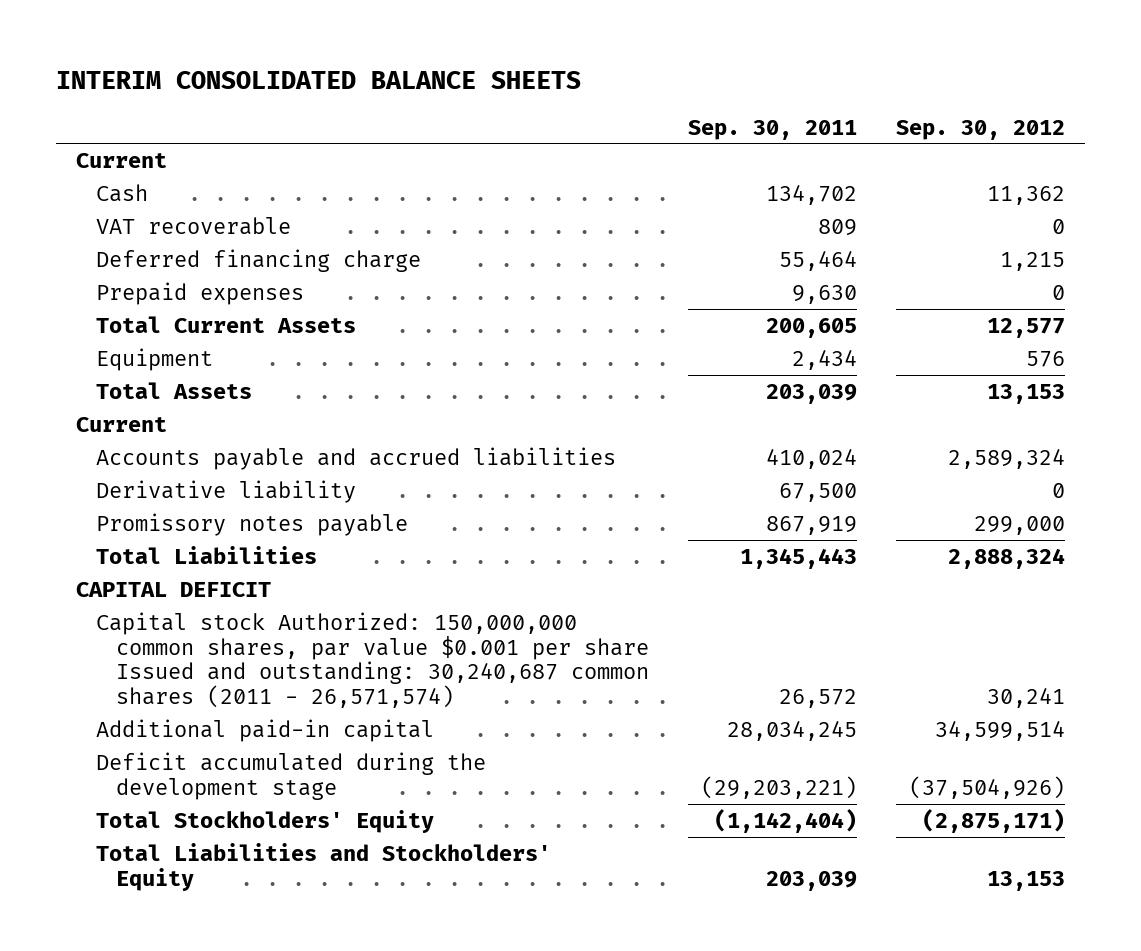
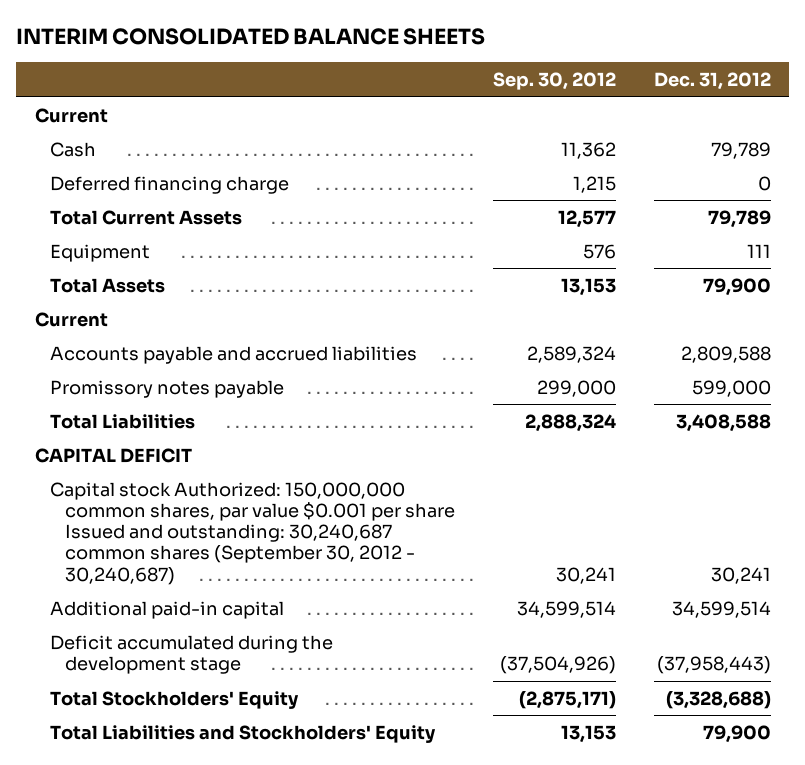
- | Sep. 30, 2011 | Sep. 30, 2012
+ | Sep. 30, 2012 | Dec. 31, 2012
- VAT recoverable | 809 | 0
- Prepaid expenses | 9,630 | 0
- Derivative liability | 67,500 | 0
- Capital stock Authorized: 150,000,000 common shares, par value $0.001 per share Issued and outstanding: 30,240,687 common shares (2011 - 26,571,574) | 26,572 | 30,241
+ Capital stock Authorized: 150,000,000 common shares, par value $0.001 per share Issued and outstanding: 30,240,687 common shares (September 30, 2012 - 30,240,687) | 30,241 | 30,241

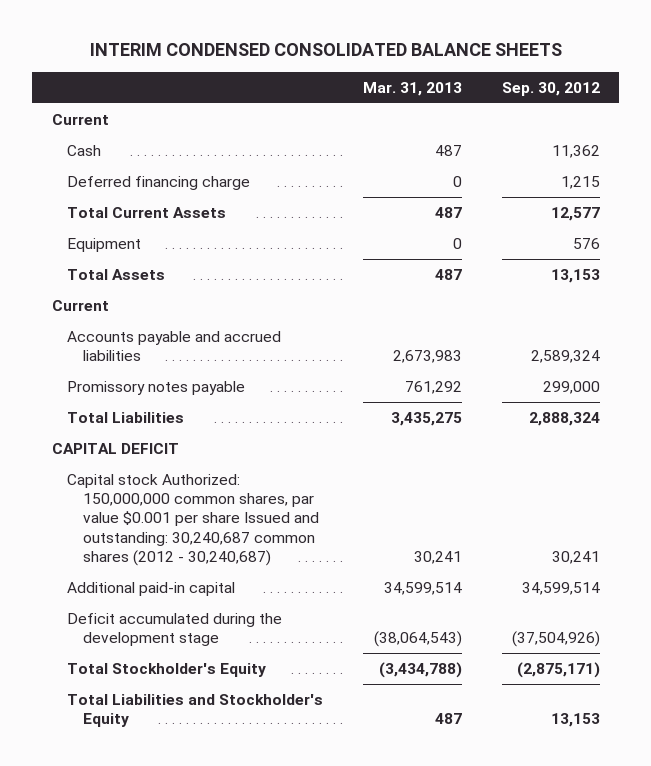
- INTERIM CONSOLIDATED BALANCE SHEETS
+ INTERIM CONDENSED CONSOLIDATED BALANCE SHEETS
- | Sep. 30, 2012 | Dec. 31, 2012
+ | Mar. 31, 2013 | Sep. 30, 2012
- Capital stock Authorized: 150,000,000 common shares, par value $0.001 per share Issued and outstanding: 30,240,687 common shares (September 30, 2012 - 30,240,687) | 30,241 | 30,241
+ Capital stock Authorized: 150,000,000 common shares, par value $0.001 per share Issued and outstanding: 30,240,687 common shares (2012 - 30,240,687) | 30,241 | 30,241
- Total Stockholders' Equity | (2,875,171) | (3,328,688)
- Total Liabilities and Stockholders' Equity | 13,153 | 79,900
+ Total Stockholder's Equity | (3,434,788) | (2,875,171)
+ Total Liabilities and Stockholder's Equity | 487 | 13,153

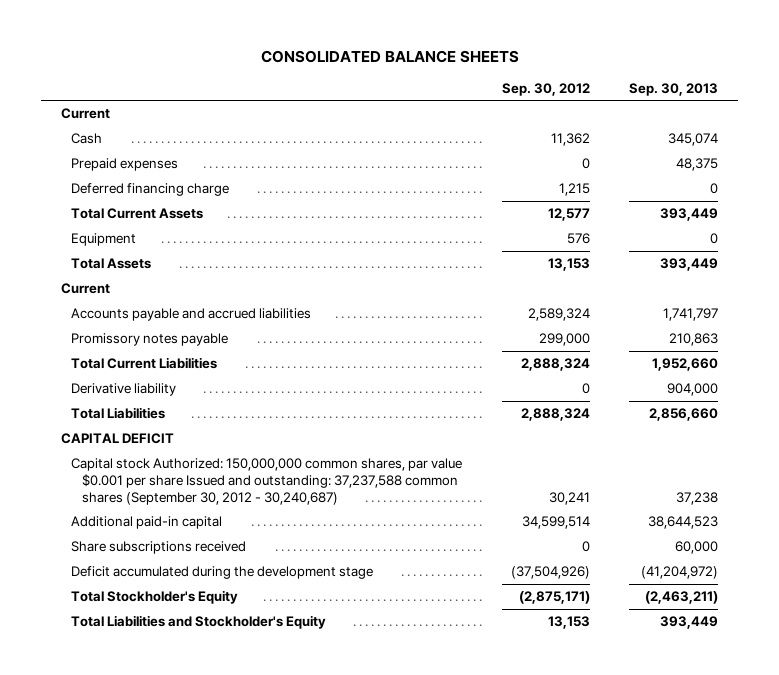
- INTERIM CONDENSED CONSOLIDATED BALANCE SHEETS
+ CONSOLIDATED BALANCE SHEETS
- | Mar. 31, 2013 | Sep. 30, 2012
+ | Sep. 30, 2012 | Sep. 30, 2013
+ Prepaid expenses | 0 | 48,375
+ Total Current Liabilities | 2,888,324 | 1,952,660
+ Derivative liability | 0 | 904,000
- Capital stock Authorized: 150,000,000 common shares, par value $0.001 per share Issued and outstanding: 30,240,687 common shares (2012 - 30,240,687) | 30,241 | 30,241
+ Capital stock Authorized: 150,000,000 common shares, par value $0.001 per share Issued and outstanding: 37,237,588 common shares (September 30, 2012 - 30,240,687) | 30,241 | 37,238
+ Share subscriptions received | 0 | 60,000

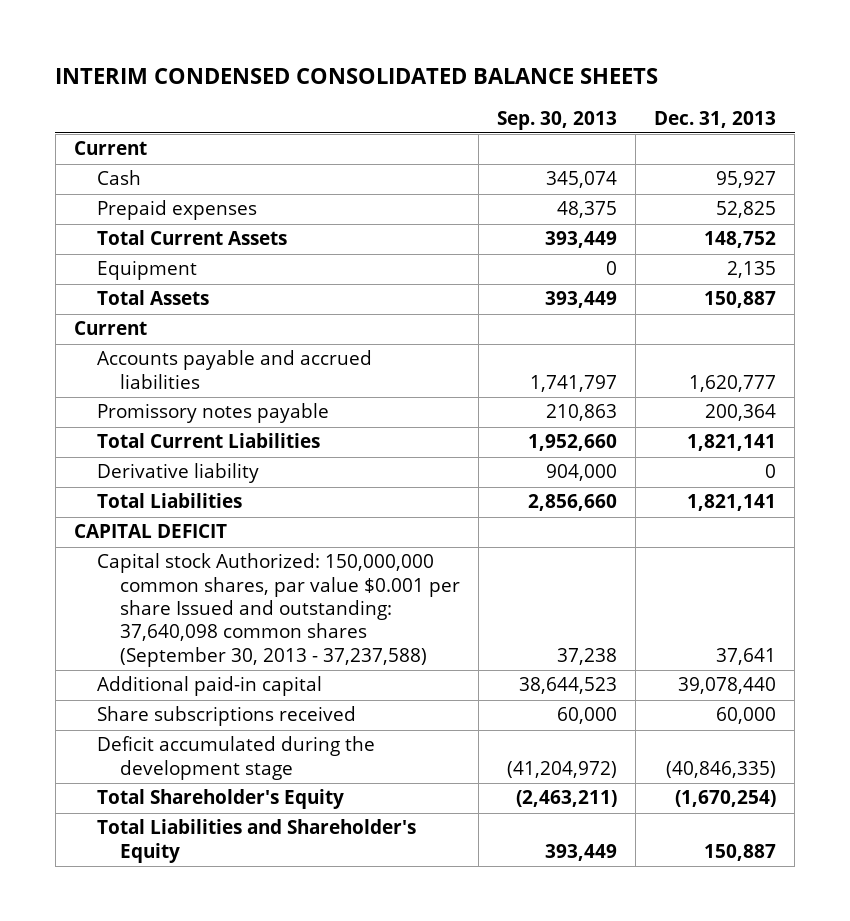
- CONSOLIDATED BALANCE SHEETS
+ INTERIM CONDENSED CONSOLIDATED BALANCE SHEETS
- | Sep. 30, 2012 | Sep. 30, 2013
+ | Sep. 30, 2013 | Dec. 31, 2013
- Deferred financing charge | 1,215 | 0
- Capital stock Authorized: 150,000,000 common shares, par value $0.001 per share Issued and outstanding: 37,237,588 common shares (September 30, 2012 - 30,240,687) | 30,241 | 37,238
+ Capital stock Authorized: 150,000,000 common shares, par value $0.001 per share Issued and outstanding: 37,640,098 common shares (September 30, 2013 - 37,237,588) | 37,238 | 37,641
- Total Stockholder's Equity | (2,875,171) | (2,463,211)
- Total Liabilities and Stockholder's Equity | 13,153 | 393,449
+ Total Shareholder's Equity | (2,463,211) | (1,670,254)
+ Total Liabilities and Shareholder's Equity | 393,449 | 150,887

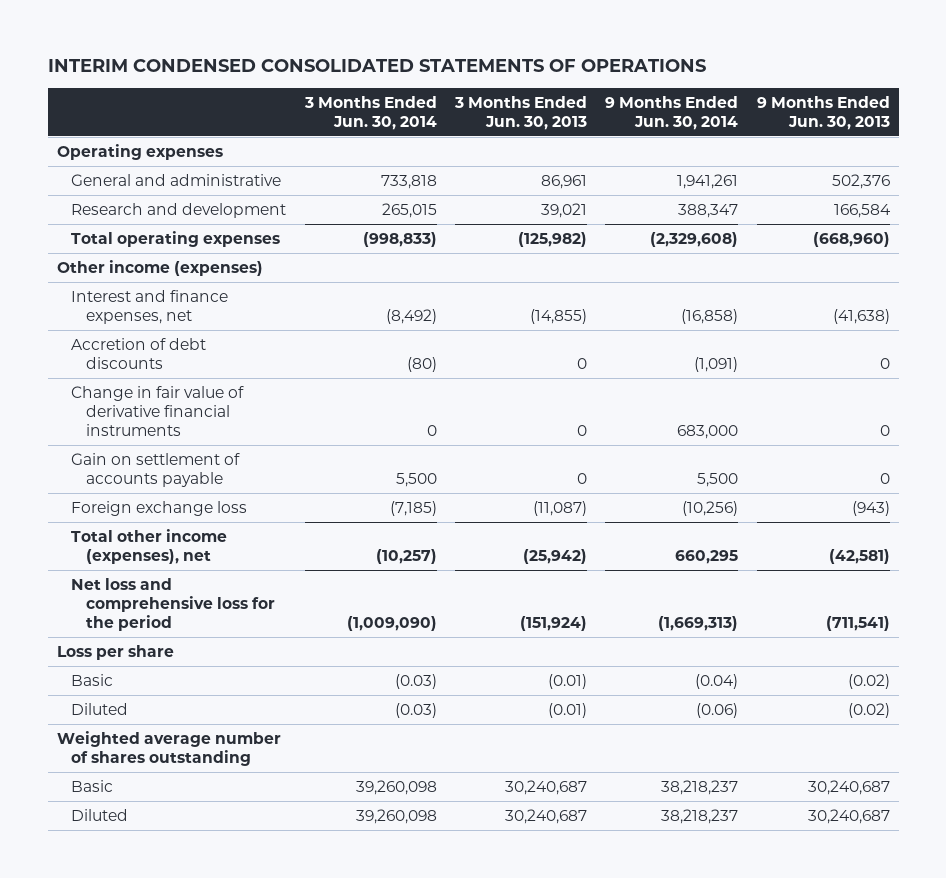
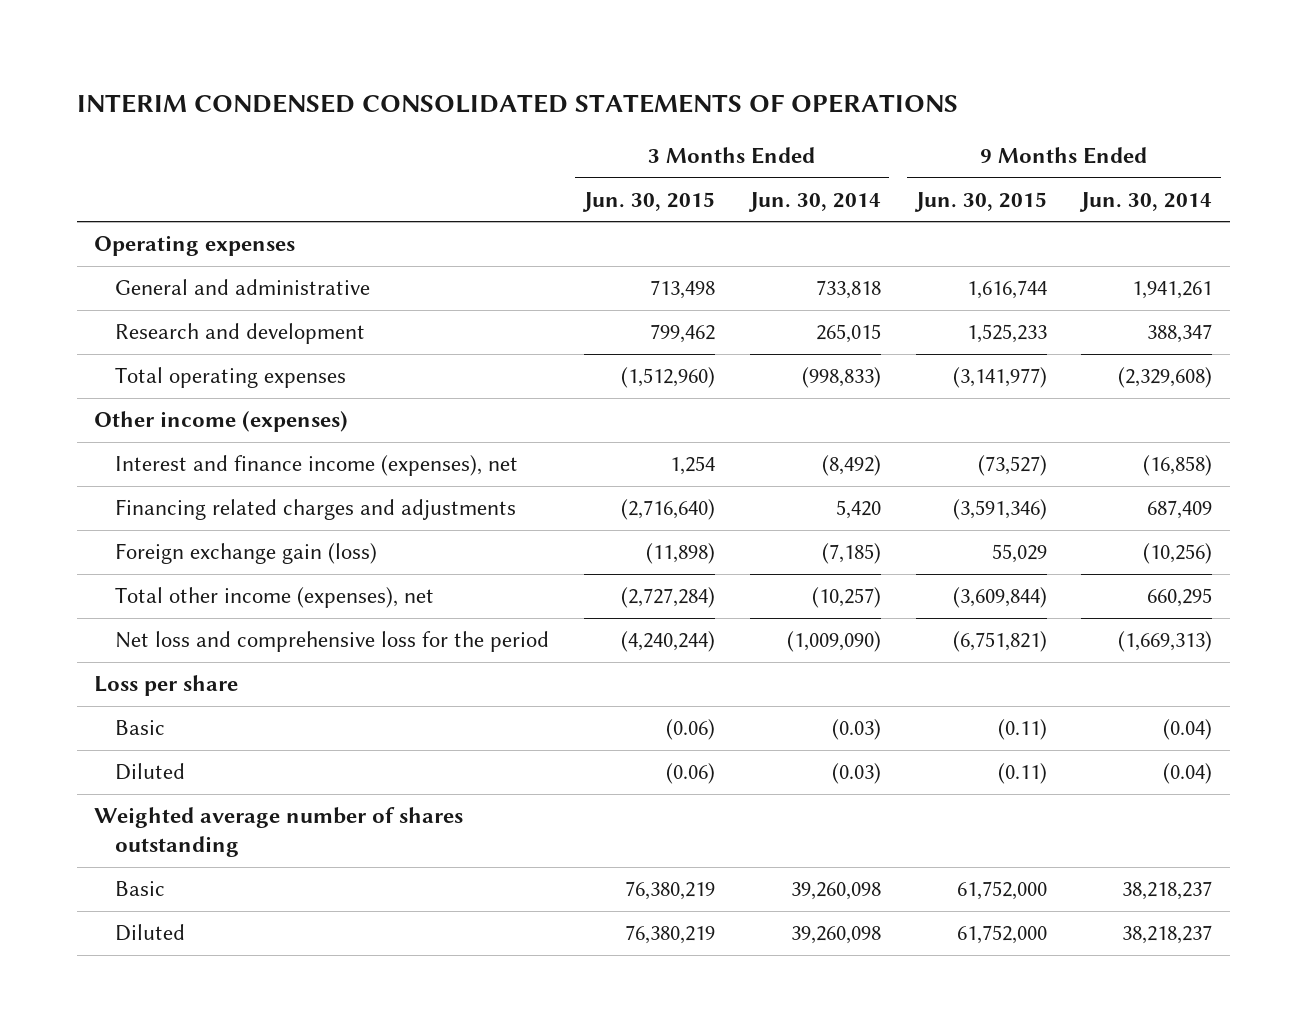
- | 3 Months Ended Jun. 30, 2014 | 3 Months Ended Jun. 30, 2013 | 9 Months Ended Jun. 30, 2014 | 9 Months Ended Jun. 30, 2013
+ | 3 Months Ended Jun. 30, 2015 | 3 Months Ended Jun. 30, 2014 | 9 Months Ended Jun. 30, 2015 | 9 Months Ended Jun. 30, 2014
- Interest and finance expenses, net | (8,492) | (14,855) | (16,858) | (41,638)
- Accretion of debt discounts | (80) | 0 | (1,091) | 0
- Change in fair value of derivative financial instruments | 0 | 0 | 683,000 | 0
- Gain on settlement of accounts payable | 5,500 | 0 | 5,500 | 0
- Foreign exchange loss | (7,185) | (11,087) | (10,256) | (943)
+ Interest and finance income (expenses), net | 1,254 | (8,492) | (73,527) | (16,858)
+ Financing related charges and adjustments | (2,716,640) | 5,420 | (3,591,346) | 687,409
+ Foreign exchange gain (loss) | (11,898) | (7,185) | 55,029 | (10,256)
- Diluted | (0.03) | (0.01) | (0.06) | (0.02)
+ Diluted | (0.06) | (0.03) | (0.11) | (0.04)

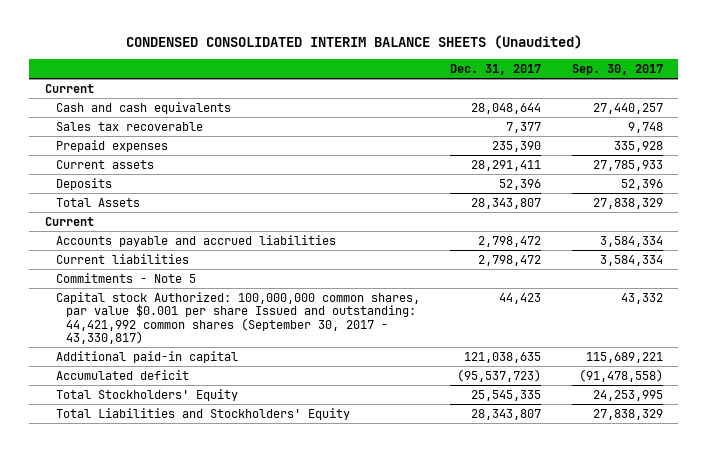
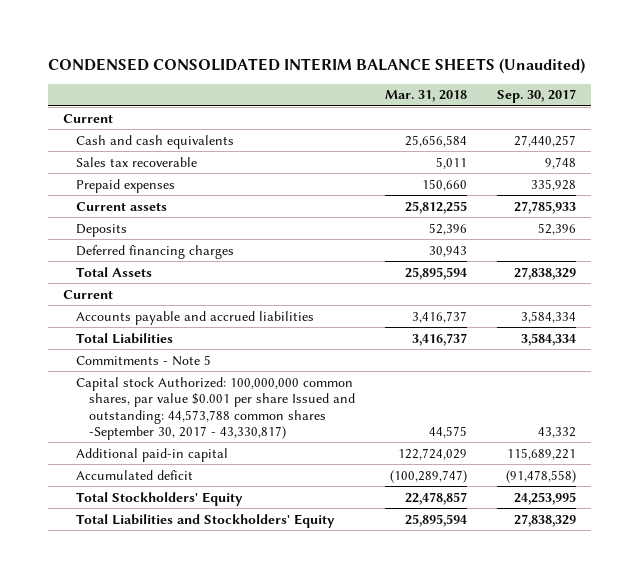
- | Dec. 31, 2017 | Sep. 30, 2017
+ | Mar. 31, 2018 | Sep. 30, 2017
+ Deferred financing charges | 30,943 |
- Current liabilities | 2,798,472 | 3,584,334
+ Total Liabilities | 3,416,737 | 3,584,334
- Capital stock Authorized: 100,000,000 common shares, par value $0.001 per share Issued and outstanding: 44,421,992 common shares (September 30, 2017 - 43,330,817) | 44,423 | 43,332
+ Capital stock Authorized: 100,000,000 common shares, par value $0.001 per share Issued and outstanding: 44,573,788 common shares -September 30, 2017 - 43,330,817) | 44,575 | 43,332

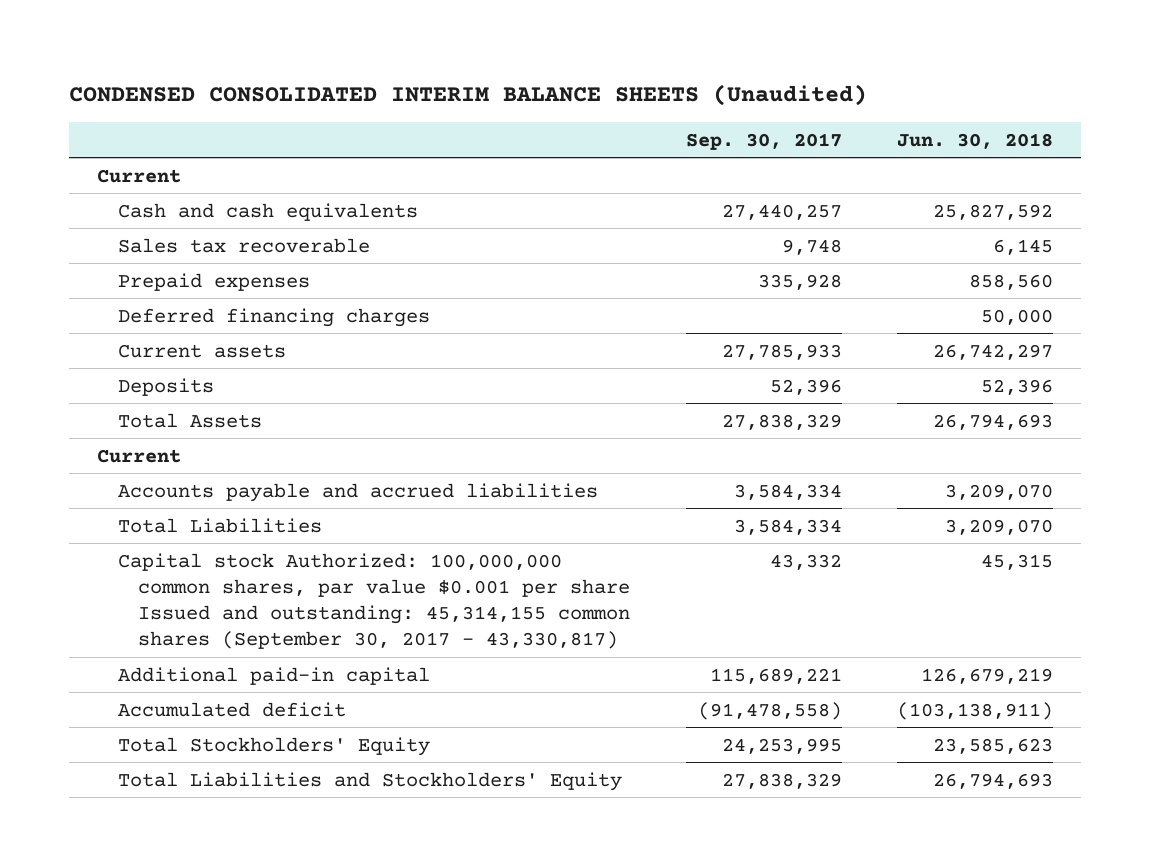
- | Mar. 31, 2018 | Sep. 30, 2017
+ | Sep. 30, 2017 | Jun. 30, 2018
moved up: Deferred financing charges | | 50,000
- Commitments - Note 5
- Capital stock Authorized: 100,000,000 common shares, par value $0.001 per share Issued and outstanding: 44,573,788 common shares -September 30, 2017 - 43,330,817) | 44,575 | 43,332
+ Capital stock Authorized: 100,000,000 common shares, par value $0.001 per share Issued and outstanding: 45,314,155 common shares (September 30, 2017 - 43,330,817) | 43,332 | 45,315

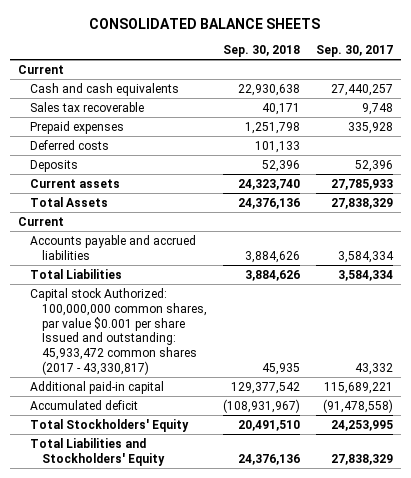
- CONDENSED CONSOLIDATED INTERIM BALANCE SHEETS (Unaudited)
+ CONSOLIDATED BALANCE SHEETS
- | Sep. 30, 2017 | Jun. 30, 2018
+ | Sep. 30, 2018 | Sep. 30, 2017
- Deferred financing charges | | 50,000
+ Deferred costs | 101,133 |
moved down: Current assets | 24,323,740 | 27,785,933
- Capital stock Authorized: 100,000,000 common shares, par value $0.001 per share Issued and outstanding: 45,314,155 common shares (September 30, 2017 - 43,330,817) | 43,332 | 45,315
+ Capital stock Authorized: 100,000,000 common shares, par value $0.001 per share Issued and outstanding: 45,933,472 common shares (2017 - 43,330,817) | 45,935 | 43,332

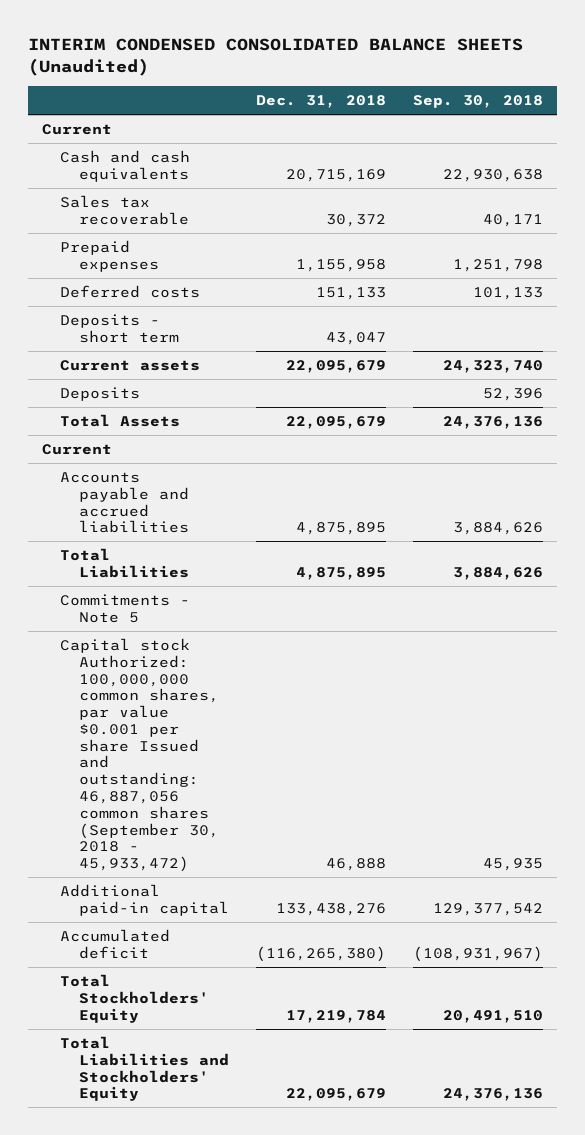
- CONSOLIDATED BALANCE SHEETS
+ INTERIM CONDENSED CONSOLIDATED BALANCE SHEETS (Unaudited)
- | Sep. 30, 2018 | Sep. 30, 2017
+ | Dec. 31, 2018 | Sep. 30, 2018
+ Deposits - short term | 43,047 |
moved down: Deposits | | 52,396
- Capital stock Authorized: 100,000,000 common shares, par value $0.001 per share Issued and outstanding: 45,933,472 common shares (2017 - 43,330,817) | 45,935 | 43,332
+ Commitments - Note 5
+ Capital stock Authorized: 100,000,000 common shares, par value $0.001 per share Issued and outstanding: 46,887,056 common shares (September 30, 2018 - 45,933,472) | 46,888 | 45,935

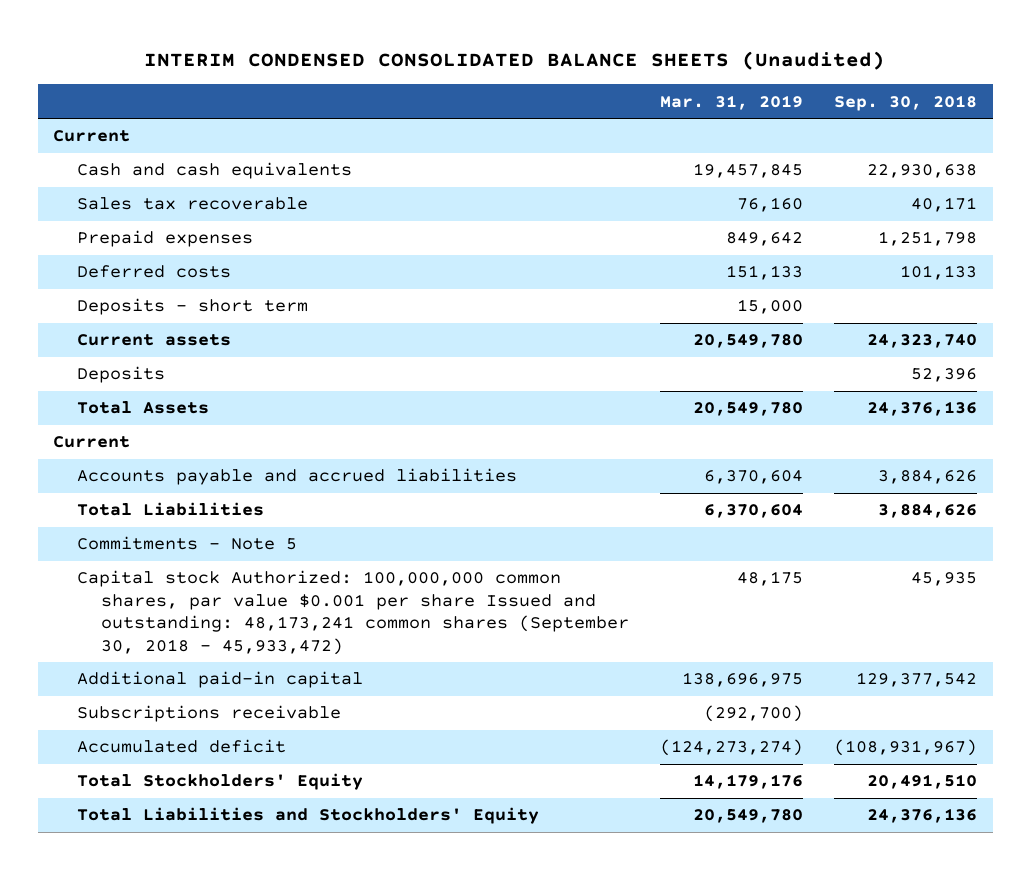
- | Dec. 31, 2018 | Sep. 30, 2018
+ | Mar. 31, 2019 | Sep. 30, 2018
- Capital stock Authorized: 100,000,000 common shares, par value $0.001 per share Issued and outstanding: 46,887,056 common shares (September 30, 2018 - 45,933,472) | 46,888 | 45,935
+ Capital stock Authorized: 100,000,000 common shares, par value $0.001 per share Issued and outstanding: 48,173,241 common shares (September 30, 2018 - 45,933,472) | 48,175 | 45,935
+ Subscriptions receivable | (292,700) |

